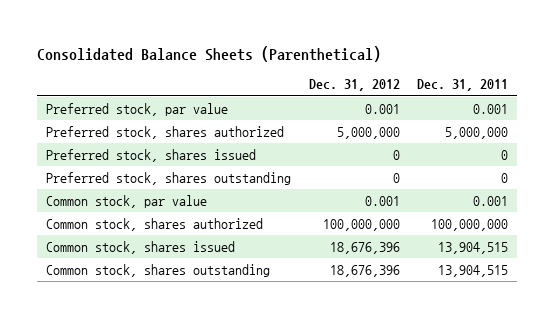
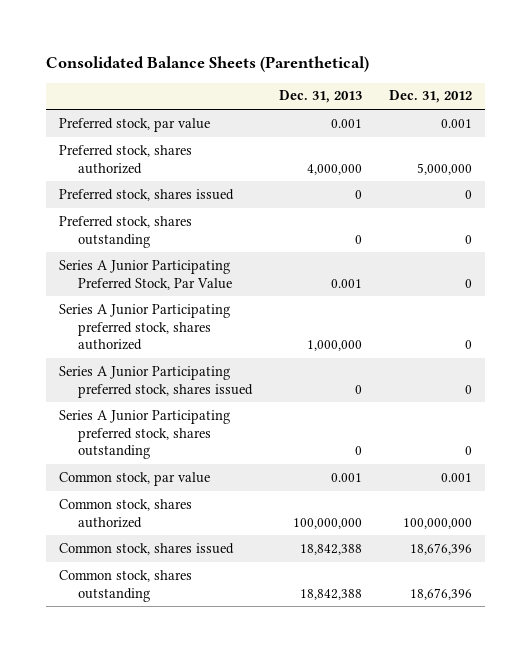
- | Dec. 31, 2012 | Dec. 31, 2011
+ | Dec. 31, 2013 | Dec. 31, 2012
+ Series A Junior Participating Preferred Stock, Par Value | 0.001 | 0
+ Series A Junior Participating preferred stock, shares authorized | 1,000,000 | 0
+ Series A Junior Participating preferred stock, shares issued | 0 | 0
+ Series A Junior Participating preferred stock, shares outstanding | 0 | 0

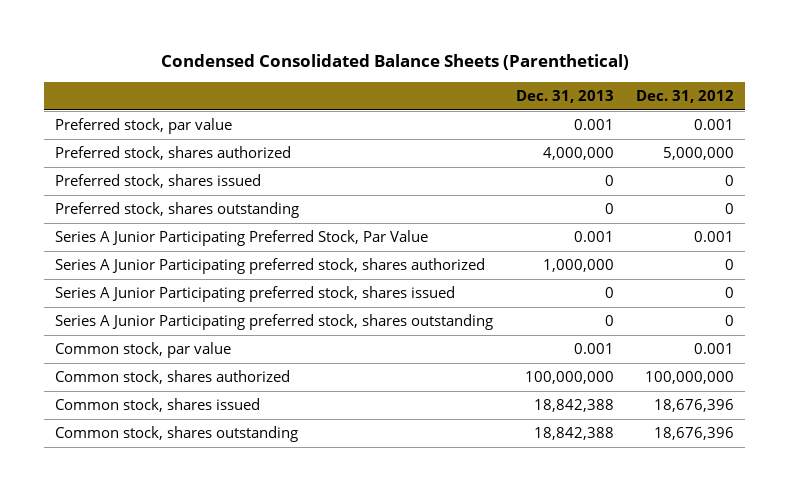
- Consolidated Balance Sheets (Parenthetical)
+ Condensed Consolidated Balance Sheets (Parenthetical)
- Series A Junior Participating Preferred Stock, Par Value | 0.001 | 0
+ Series A Junior Participating Preferred Stock, Par Value | 0.001 | 0.001

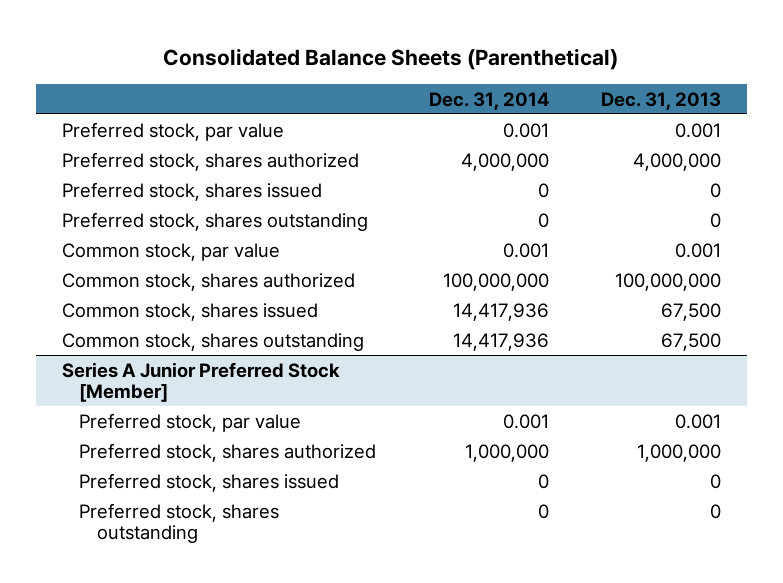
- Condensed Consolidated Balance Sheets (Parenthetical)
+ Consolidated Balance Sheets (Parenthetical)
- | Dec. 31, 2013 | Dec. 31, 2012
+ | Dec. 31, 2014 | Dec. 31, 2013
- Series A Junior Participating Preferred Stock, Par Value | 0.001 | 0.001
- Series A Junior Participating preferred stock, shares authorized | 1,000,000 | 0
- Series A Junior Participating preferred stock, shares issued | 0 | 0
- Series A Junior Participating preferred stock, shares outstanding | 0 | 0
- Common stock, shares issued | 18,842,388 | 18,676,396
- Common stock, shares outstanding | 18,842,388 | 18,676,396
+ Common stock, shares issued | 14,417,936 | 67,500
+ Common stock, shares outstanding | 14,417,936 | 67,500
+ Series A Junior Preferred Stock [Member]
+ Preferred stock, par value | 0.001 | 0.001
+ Preferred stock, shares authorized | 1,000,000 | 1,000,000
+ Preferred stock, shares issued | 0 | 0
+ Preferred stock, shares outstanding | 0 | 0

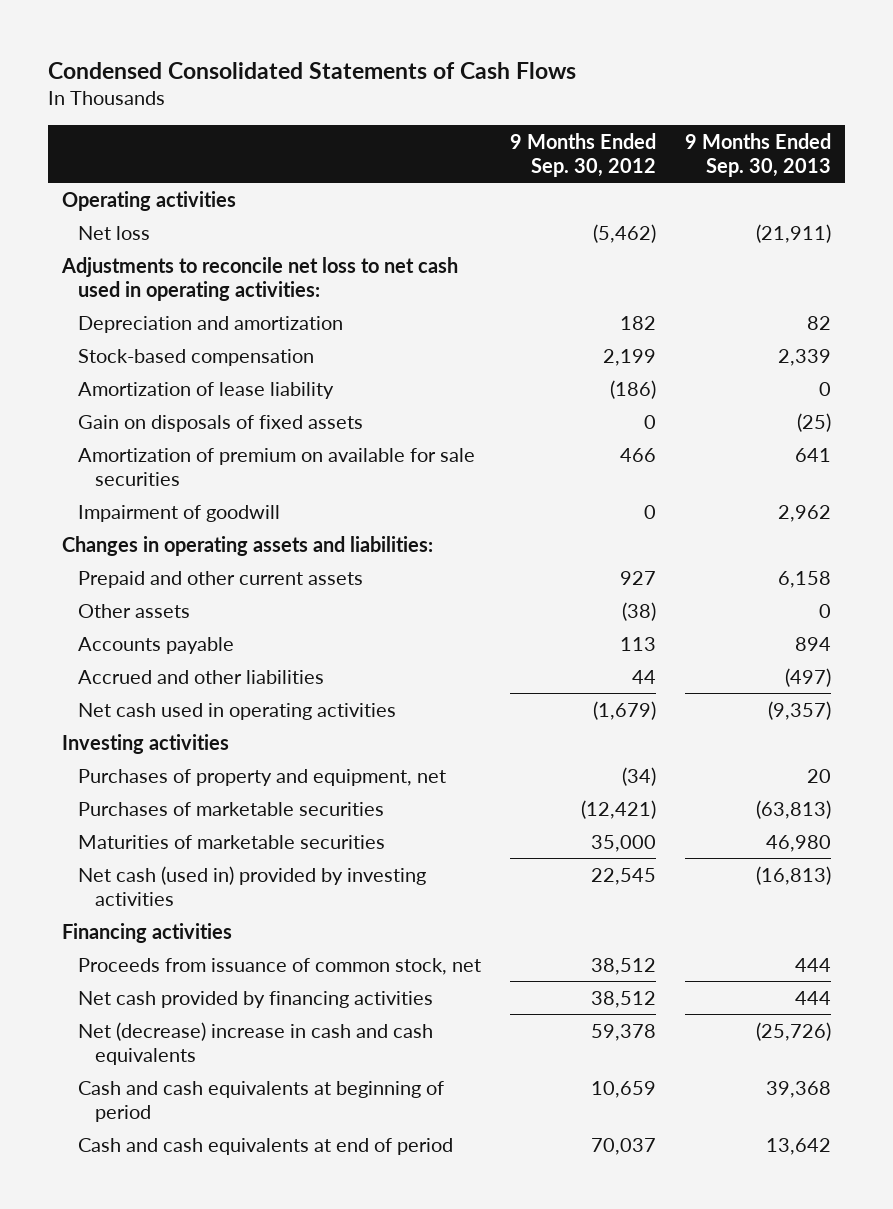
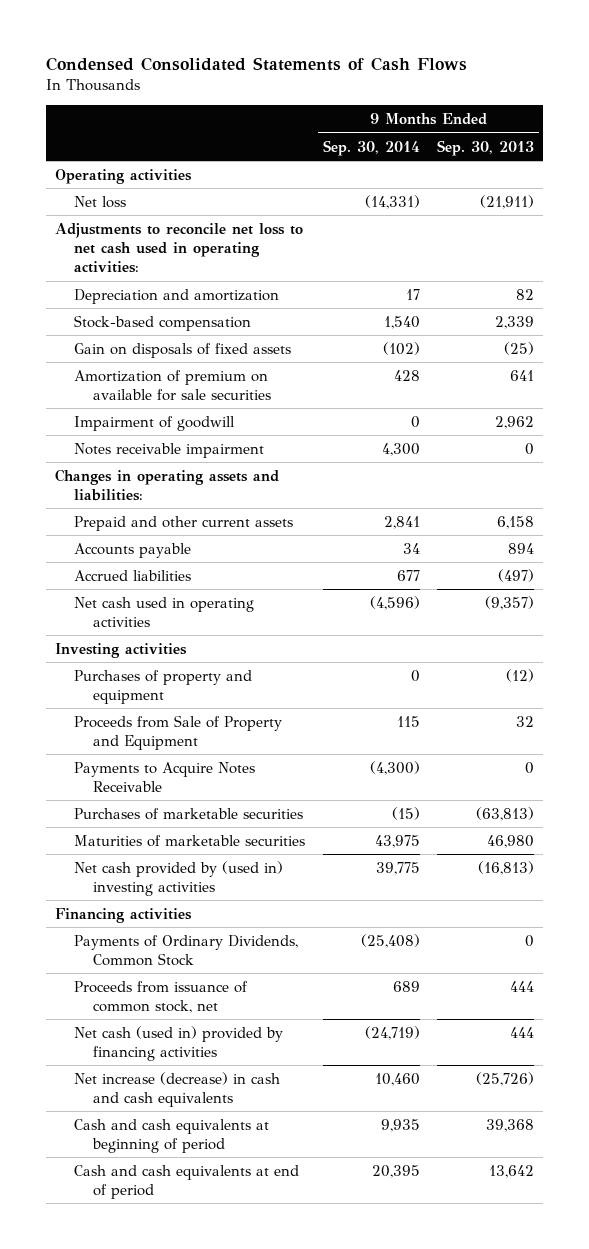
- | 9 Months Ended Sep. 30, 2012 | 9 Months Ended Sep. 30, 2013
+ | 9 Months Ended Sep. 30, 2014 | 9 Months Ended Sep. 30, 2013
- Amortization of lease liability | (186) | 0
+ Notes receivable impairment | 4,300 | 0
- Other assets | (38) | 0
- Accrued and other liabilities | 44 | (497)
+ Accrued liabilities | 677 | (497)
- Purchases of property and equipment, net | (34) | 20
+ Purchases of property and equipment | 0 | (12)
+ Proceeds from Sale of Property and Equipment | 115 | 32
+ Payments to Acquire Notes Receivable | (4,300) | 0
- Net cash (used in) provided by investing activities | 22,545 | (16,813)
+ Net cash provided by (used in) investing activities | 39,775 | (16,813)
+ Payments of Ordinary Dividends, Common Stock | (25,408) | 0
- Net cash provided by financing activities | 38,512 | 444
- Net (decrease) increase in cash and cash equivalents | 59,378 | (25,726)
+ Net cash (used in) provided by financing activities | (24,719) | 444
+ Net increase (decrease) in cash and cash equivalents | 10,460 | (25,726)

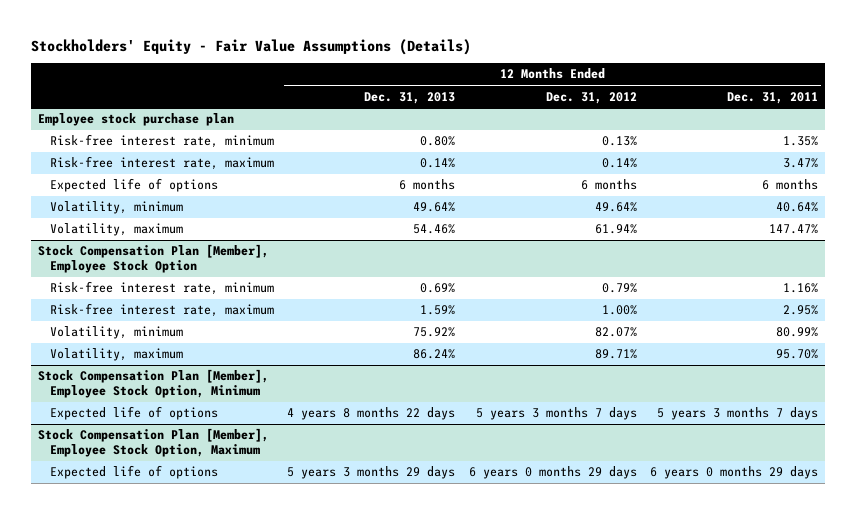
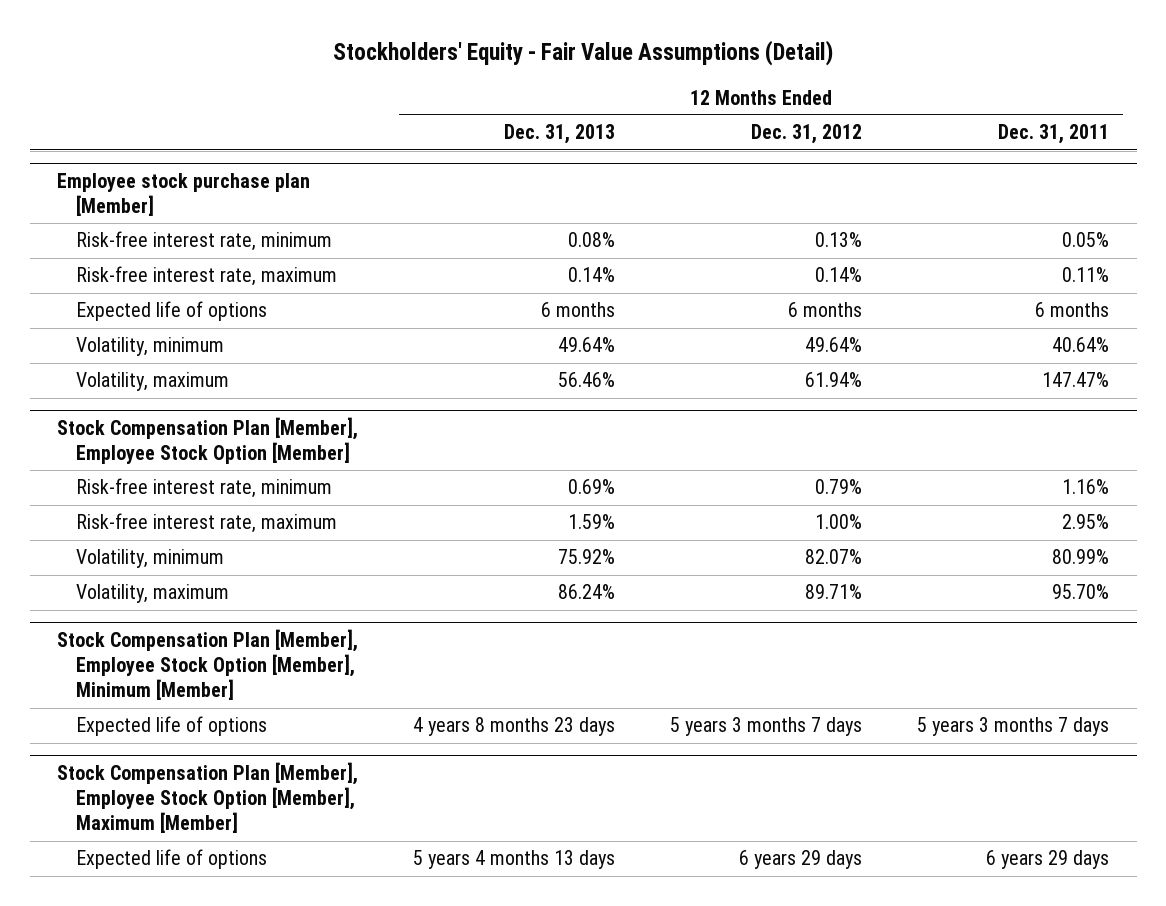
- Stockholders' Equity - Fair Value Assumptions (Details)
+ Stockholders' Equity - Fair Value Assumptions (Detail)
- Employee stock purchase plan
- Risk-free interest rate, minimum | 0.80% | 0.13% | 1.35%
- Risk-free interest rate, maximum | 0.14% | 0.14% | 3.47%
+ Employee stock purchase plan [Member]
+ Risk-free interest rate, minimum | 0.08% | 0.13% | 0.05%
+ Risk-free interest rate, maximum | 0.14% | 0.14% | 0.11%
- Volatility, maximum | 54.46% | 61.94% | 147.47%
- Stock Compensation Plan [Member], Employee Stock Option
+ Volatility, maximum | 56.46% | 61.94% | 147.47%
+ Stock Compensation Plan [Member], Employee Stock Option [Member]
- Stock Compensation Plan [Member], Employee Stock Option, Minimum
- Expected life of options | 4 years 8 months 22 days | 5 years 3 months 7 days | 5 years 3 months 7 days
- Stock Compensation Plan [Member], Employee Stock Option, Maximum
- Expected life of options | 5 years 3 months 29 days | 6 years 0 months 29 days | 6 years 0 months 29 days
+ Stock Compensation Plan [Member], Employee Stock Option [Member], Minimum [Member]
+ Expected life of options | 4 years 8 months 23 days | 5 years 3 months 7 days | 5 years 3 months 7 days
+ Stock Compensation Plan [Member], Employee Stock Option [Member], Maximum [Member]
+ Expected life of options | 5 years 4 months 13 days | 6 years 29 days | 6 years 29 days

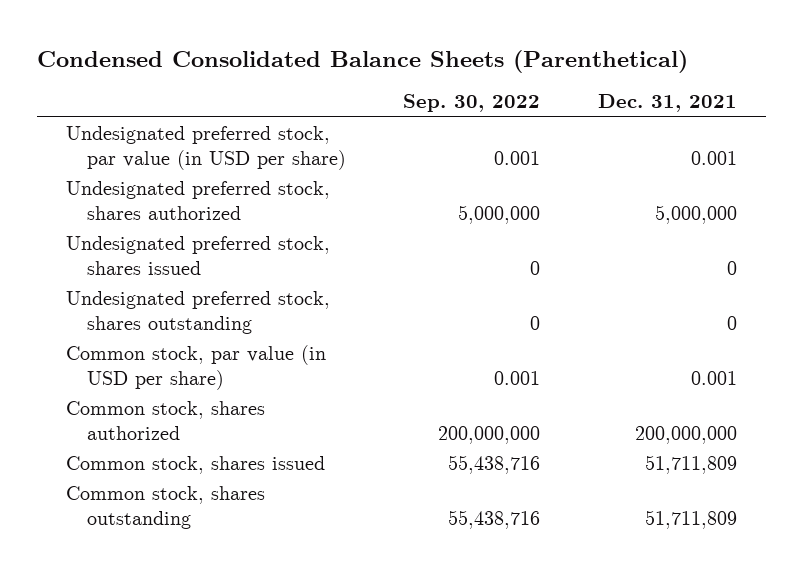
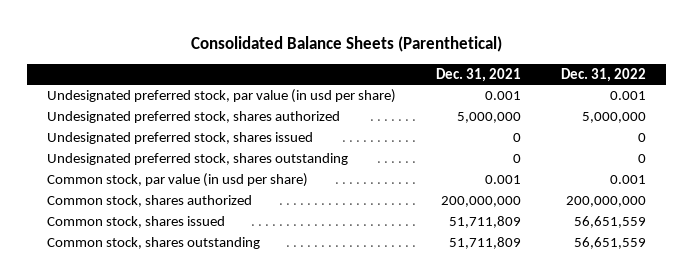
- Condensed Consolidated Balance Sheets (Parenthetical)
+ Consolidated Balance Sheets (Parenthetical)
- | Sep. 30, 2022 | Dec. 31, 2021
+ | Dec. 31, 2021 | Dec. 31, 2022
- Undesignated preferred stock, par value (in USD per share) | 0.001 | 0.001
+ Undesignated preferred stock, par value (in usd per share) | 0.001 | 0.001
- Common stock, par value (in USD per share) | 0.001 | 0.001
+ Common stock, par value (in usd per share) | 0.001 | 0.001

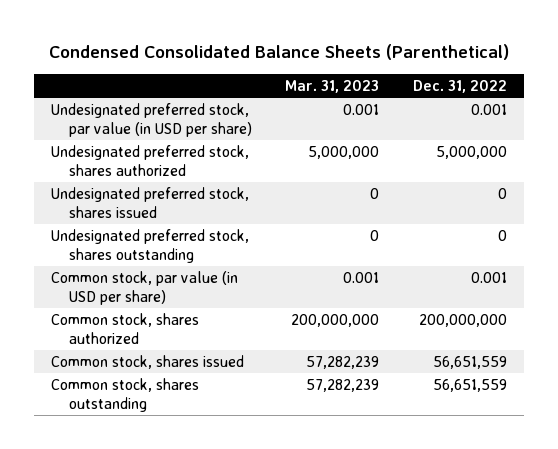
- Consolidated Balance Sheets (Parenthetical)
+ Condensed Consolidated Balance Sheets (Parenthetical)
- | Dec. 31, 2021 | Dec. 31, 2022
+ | Mar. 31, 2023 | Dec. 31, 2022
- Undesignated preferred stock, par value (in usd per share) | 0.001 | 0.001
+ Undesignated preferred stock, par value (in USD per share) | 0.001 | 0.001
- Common stock, par value (in usd per share) | 0.001 | 0.001
+ Common stock, par value (in USD per share) | 0.001 | 0.001

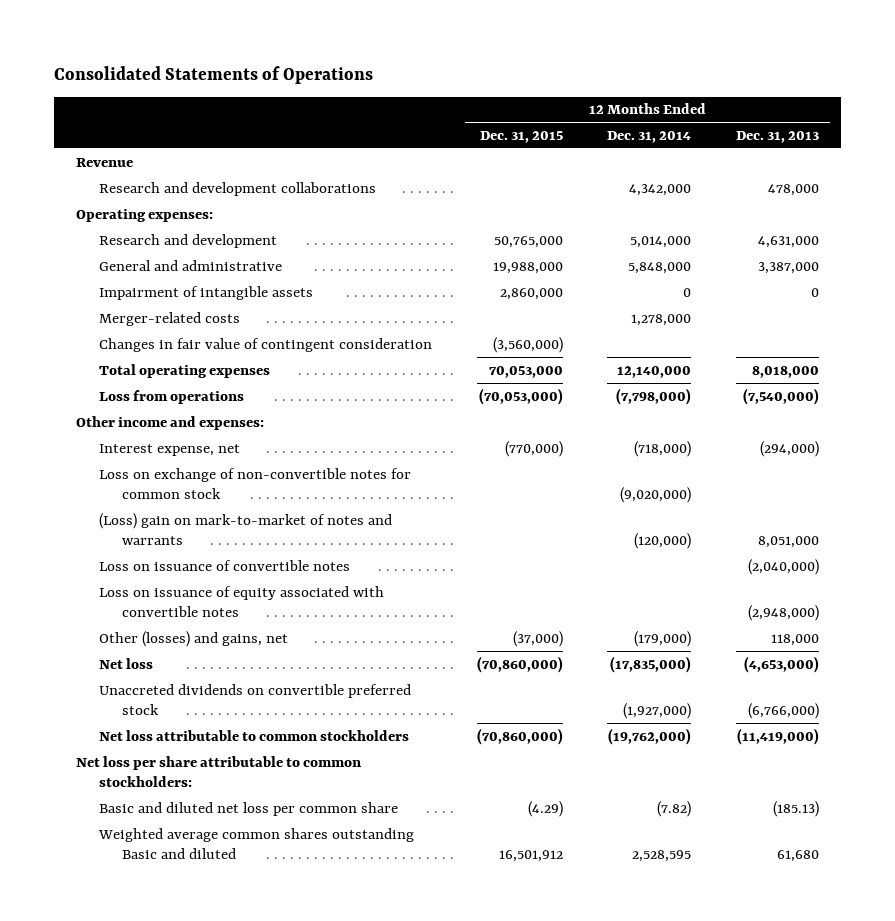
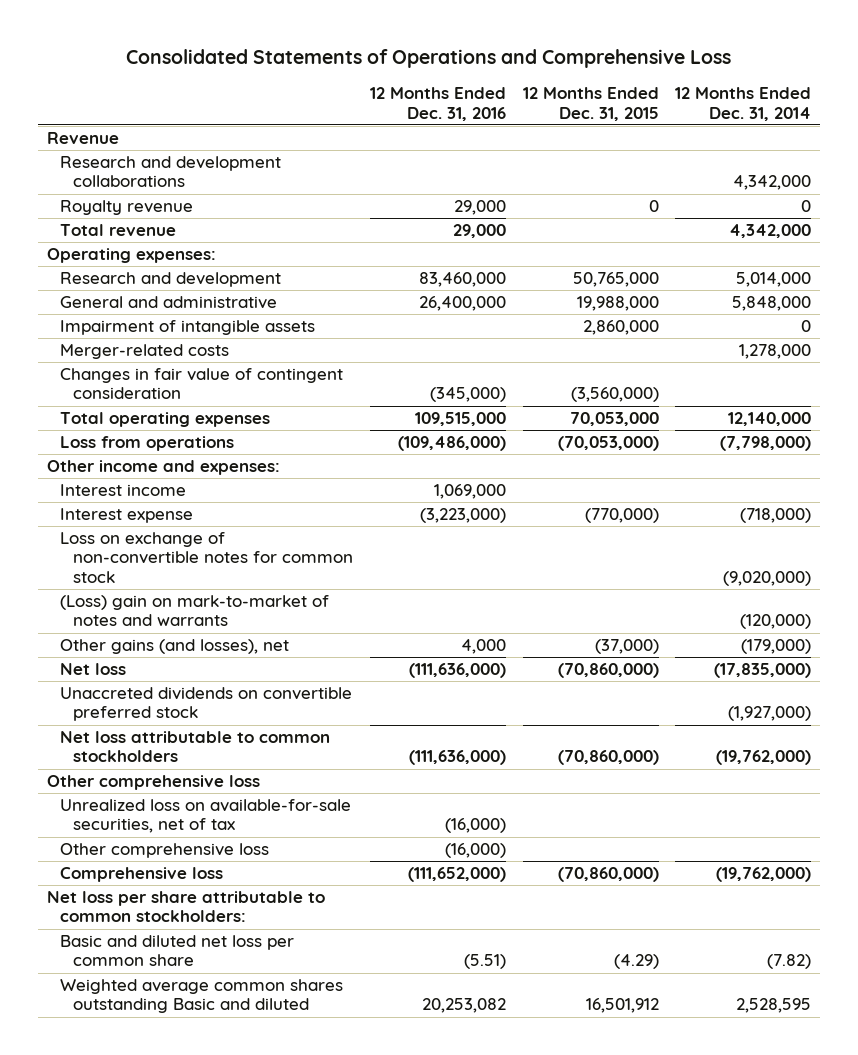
- Consolidated Statements of Operations
+ Consolidated Statements of Operations and Comprehensive Loss
- | 12 Months Ended Dec. 31, 2015 | 12 Months Ended Dec. 31, 2014 | 12 Months Ended Dec. 31, 2013
+ | 12 Months Ended Dec. 31, 2016 | 12 Months Ended Dec. 31, 2015 | 12 Months Ended Dec. 31, 2014
+ Royalty revenue | 29,000 | 0 | 0
+ Total revenue | 29,000 | | 4,342,000
- Interest expense, net | (770,000) | (718,000) | (294,000)
+ Interest income | 1,069,000 | |
+ Interest expense | (3,223,000) | (770,000) | (718,000)
- Loss on issuance of convertible notes | | | (2,040,000)
- Loss on issuance of equity associated with convertible notes | | | (2,948,000)
- Other (losses) and gains, net | (37,000) | (179,000) | 118,000
+ Other gains (and losses), net | 4,000 | (37,000) | (179,000)
+ Other comprehensive loss
+ Unrealized loss on available-for-sale securities, net of tax | (16,000) | |
+ Other comprehensive loss | (16,000) | |
+ Comprehensive loss | (111,652,000) | (70,860,000) | (19,762,000)

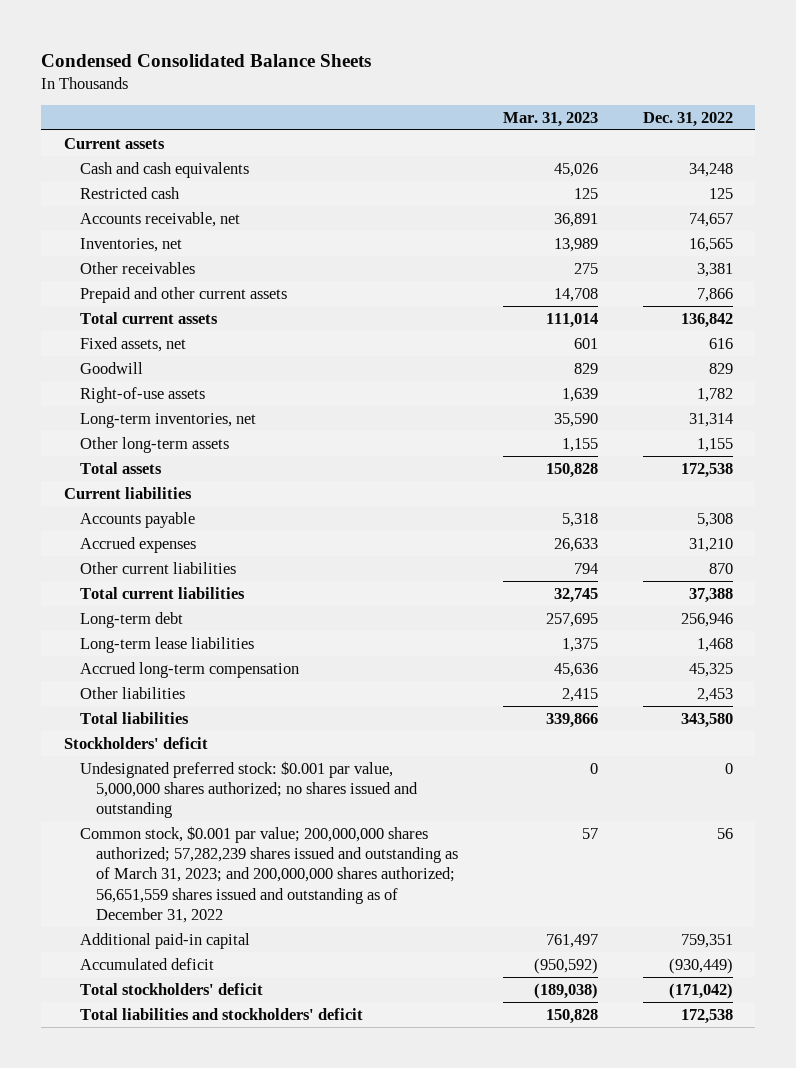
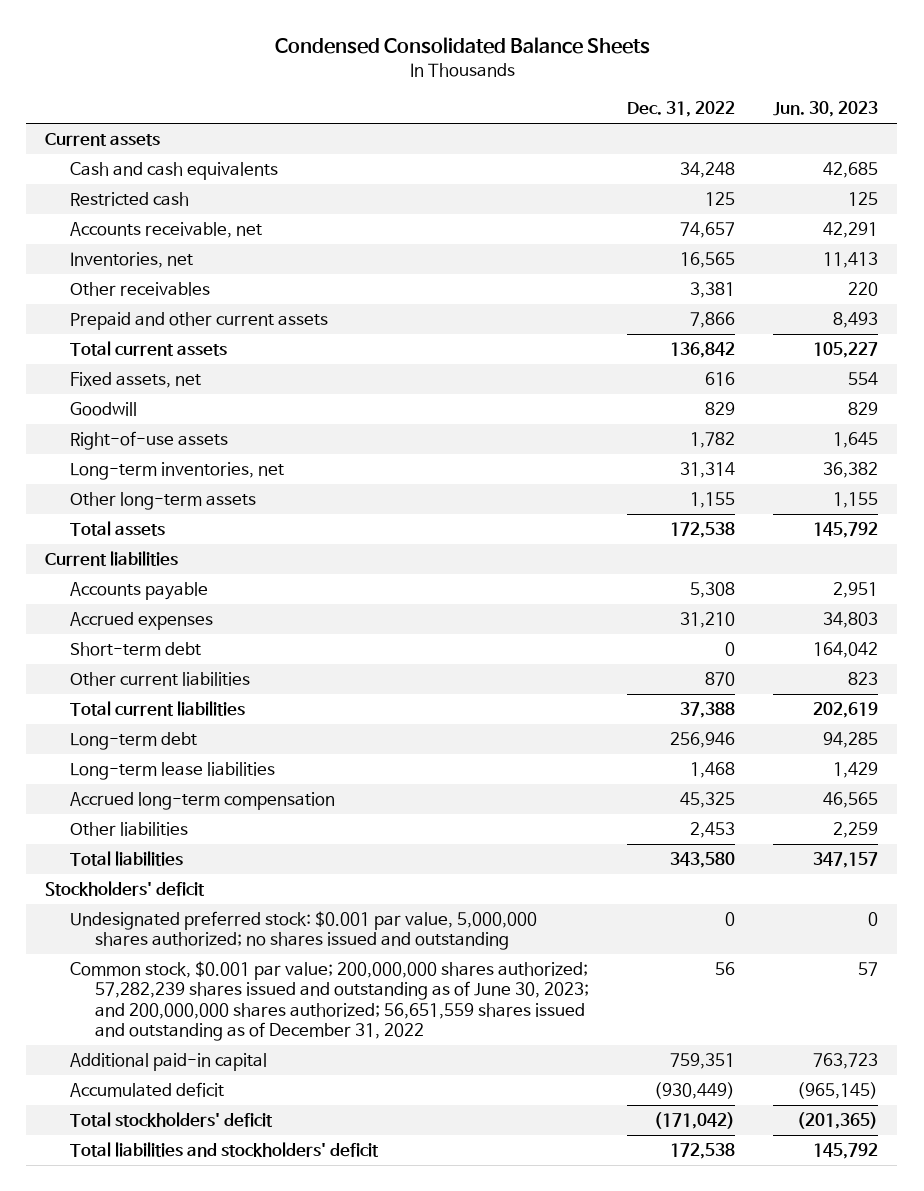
- | Mar. 31, 2023 | Dec. 31, 2022
+ | Dec. 31, 2022 | Jun. 30, 2023
+ Short-term debt | 0 | 164,042
- Common stock, $0.001 par value; 200,000,000 shares authorized; 57,282,239 shares issued and outstanding as of March 31, 2023; and 200,000,000 shares authorized; 56,651,559 shares issued and outstanding as of December 31, 2022 | 57 | 56
+ Common stock, $0.001 par value; 200,000,000 shares authorized; 57,282,239 shares issued and outstanding as of June 30, 2023; and 200,000,000 shares authorized; 56,651,559 shares issued and outstanding as of December 31, 2022 | 56 | 57

